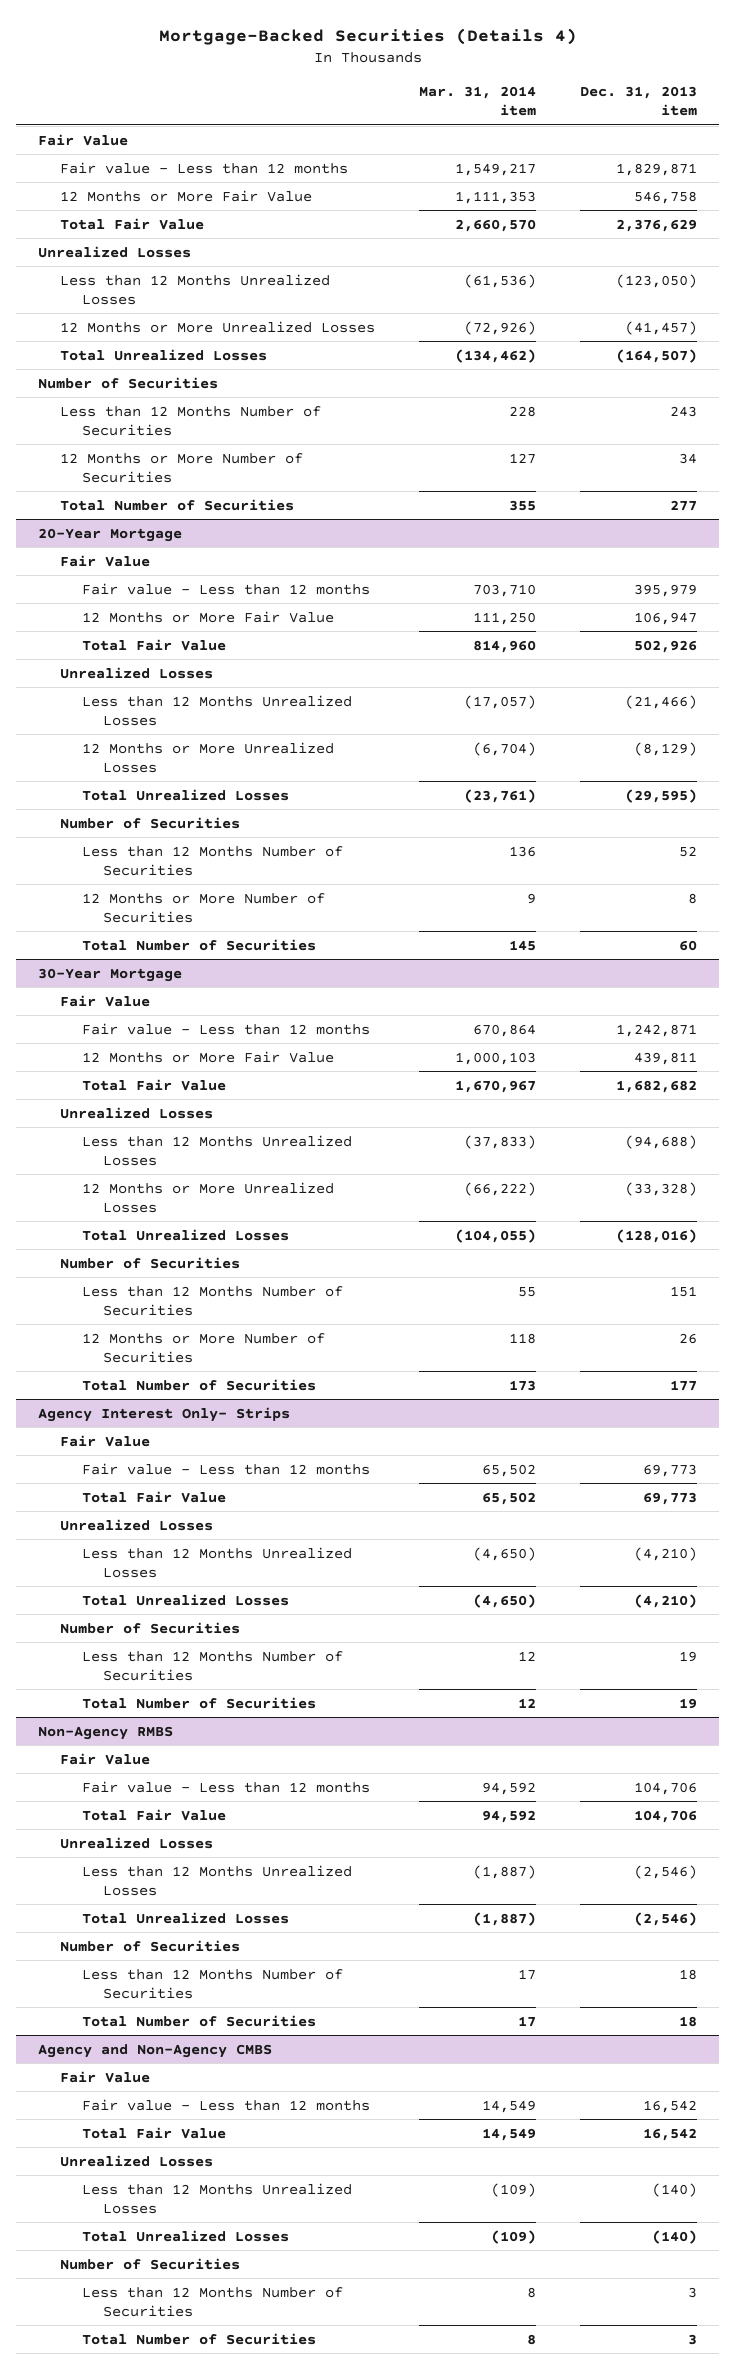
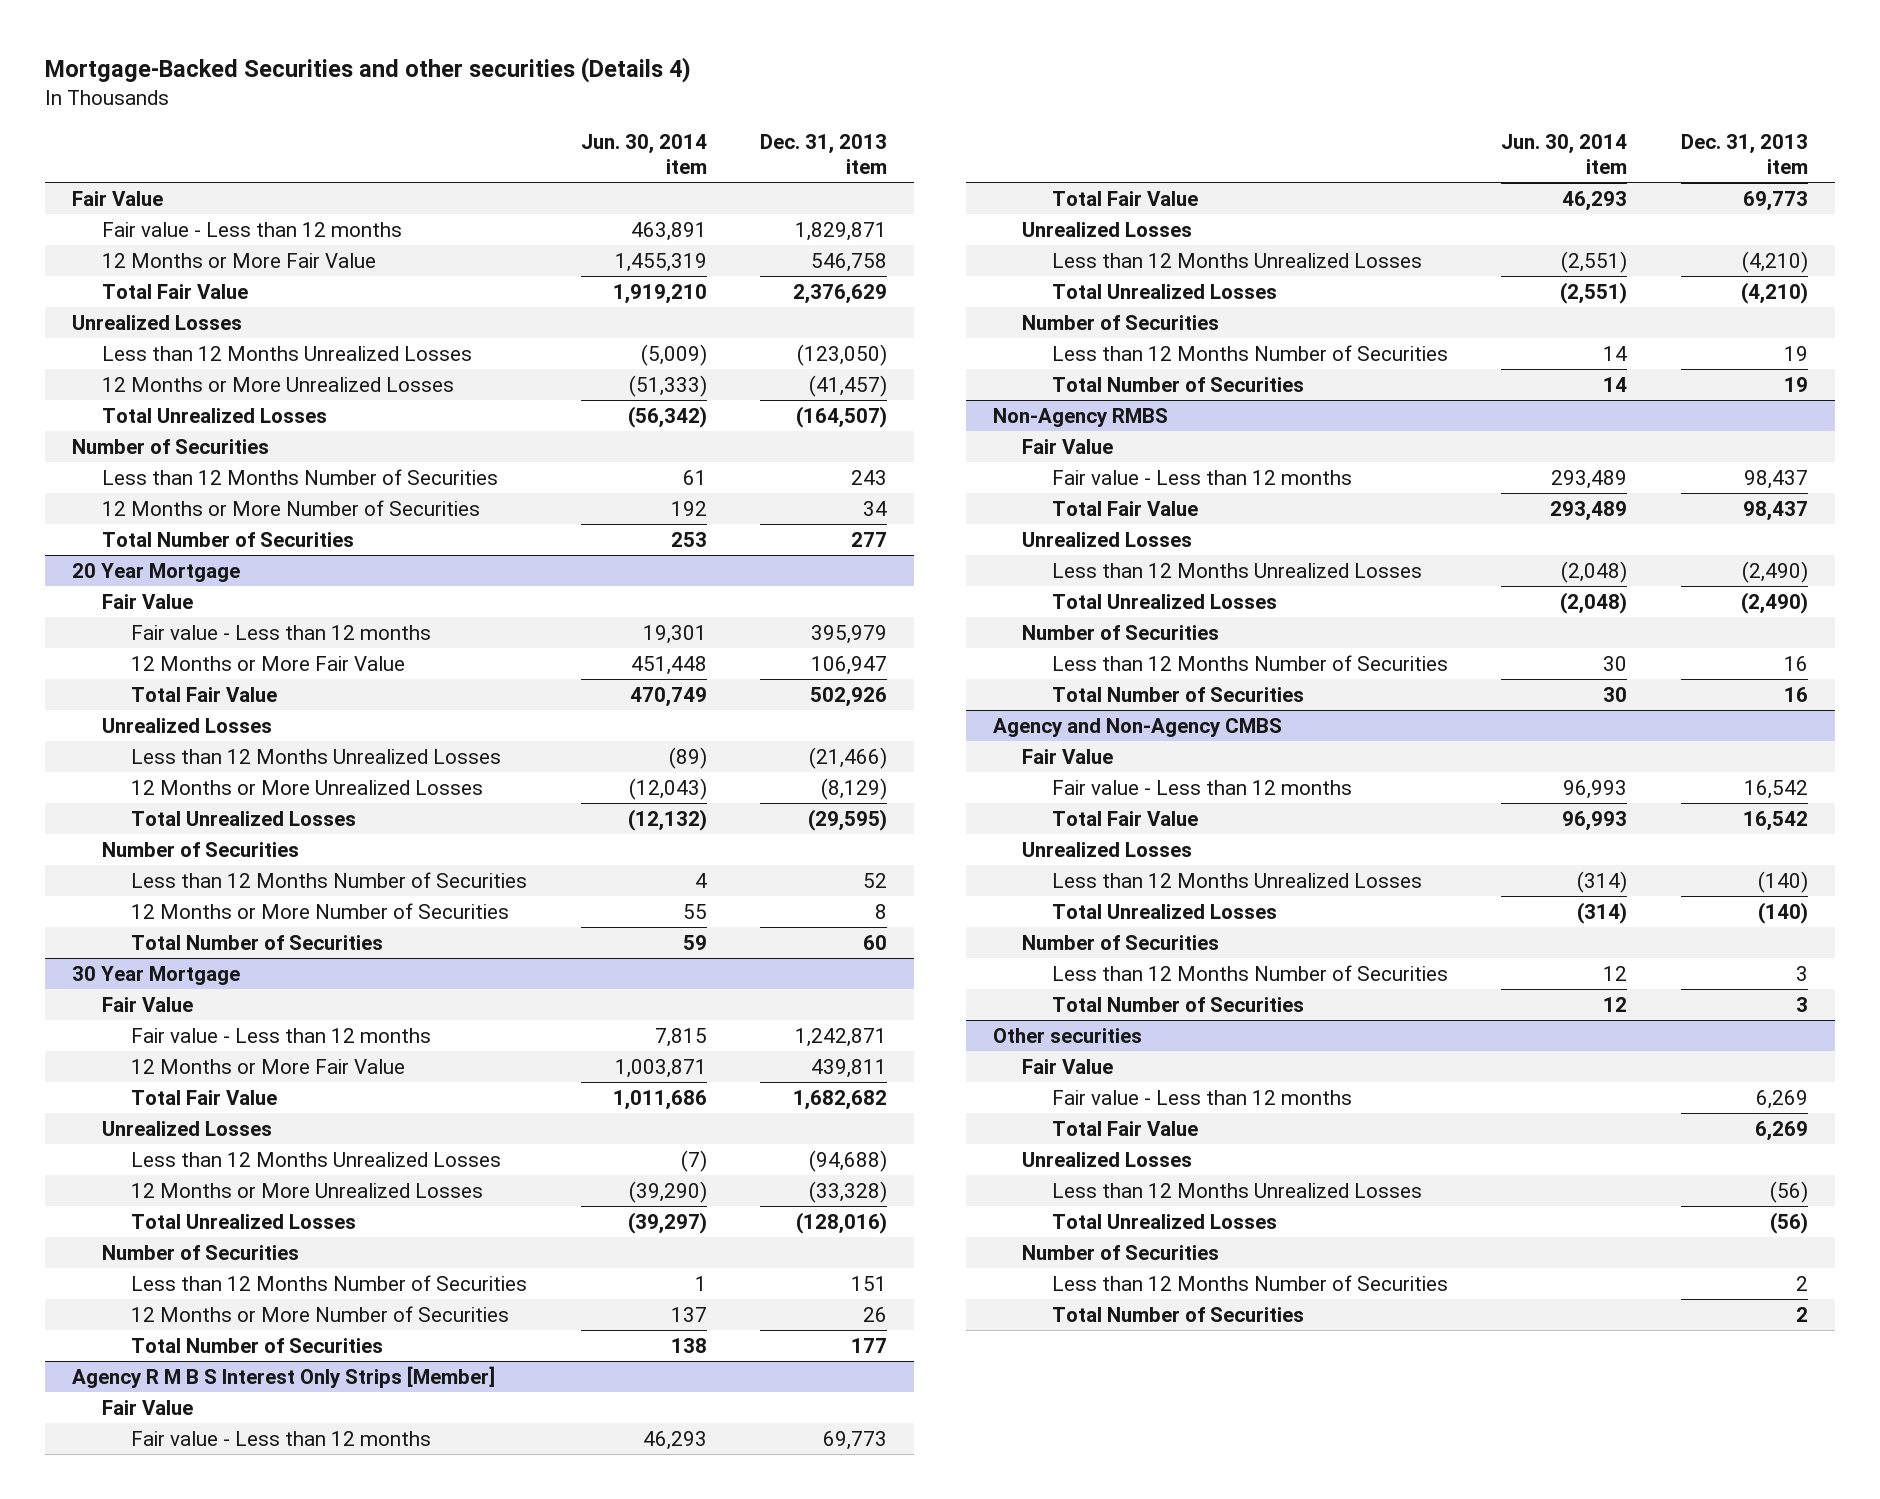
- Mortgage-Backed Securities (Details 4)
+ Mortgage-Backed Securities and other securities (Details 4)
- | Mar. 31, 2014 item | Dec. 31, 2013 item
+ | Jun. 30, 2014 item | Dec. 31, 2013 item
- 20-Year Mortgage
+ 20 Year Mortgage
- 30-Year Mortgage
+ 30 Year Mortgage
- Agency Interest Only- Strips
+ Agency R M B S Interest Only Strips [Member]
@ Non-Agency RMBS
- Fair value - Less than 12 months | 94,592 | 104,706
- Total Fair Value | 94,592 | 104,706
+ Fair value - Less than 12 months | 293,489 | 98,437
+ Total Fair Value | 293,489 | 98,437
- Less than 12 Months Unrealized Losses | (1,887) | (2,546)
- Total Unrealized Losses | (1,887) | (2,546)
+ Less than 12 Months Unrealized Losses | (2,048) | (2,490)
+ Total Unrealized Losses | (2,048) | (2,490)
- Less than 12 Months Number of Securities | 17 | 18
- Total Number of Securities | 17 | 18
+ Less than 12 Months Number of Securities | 30 | 16
+ Total Number of Securities | 30 | 16
+ Other securities
+ Fair Value
+ Fair value - Less than 12 months | | 6,269
+ Total Fair Value | | 6,269
+ Unrealized Losses
+ Less than 12 Months Unrealized Losses | | (56)
+ Total Unrealized Losses | | (56)
+ Number of Securities
+ Less than 12 Months Number of Securities | | 2
+ Total Number of Securities | | 2

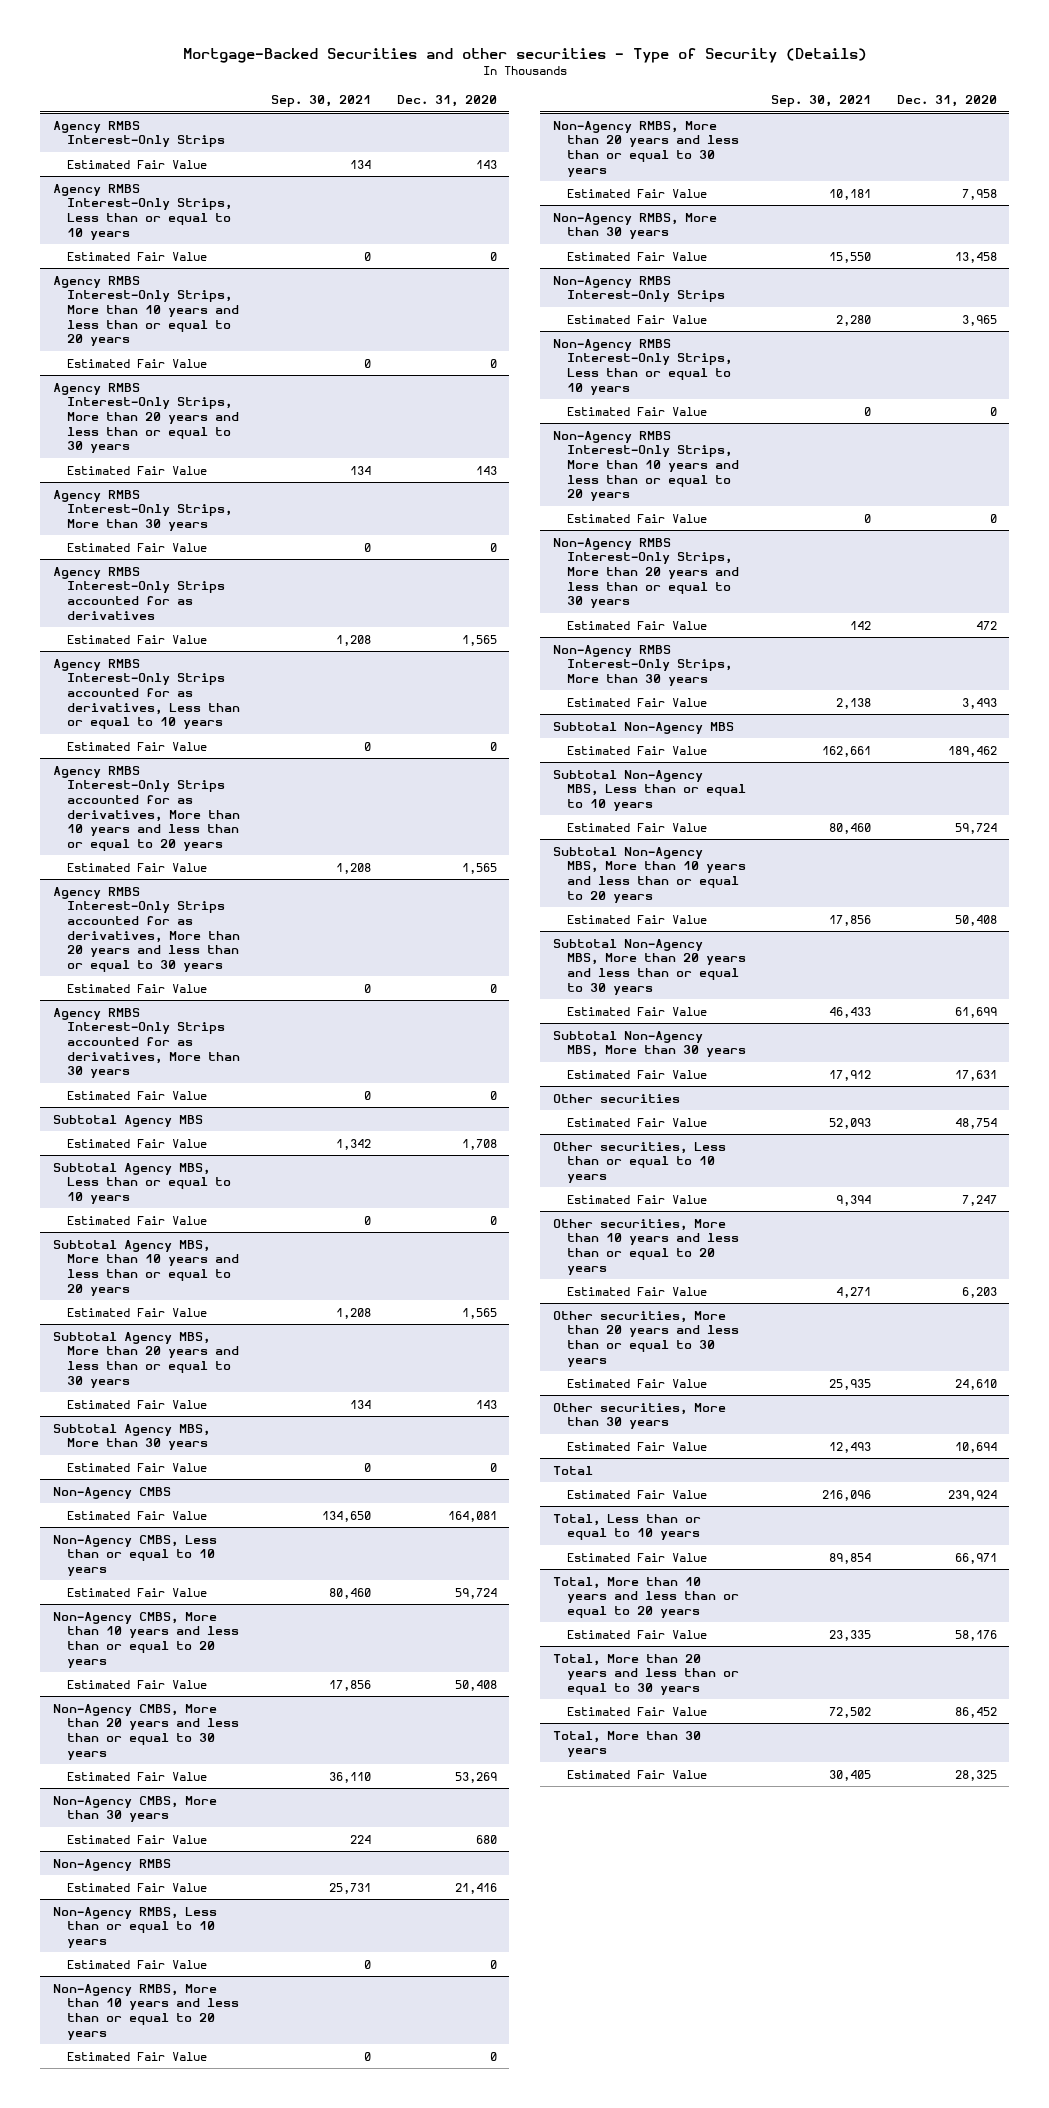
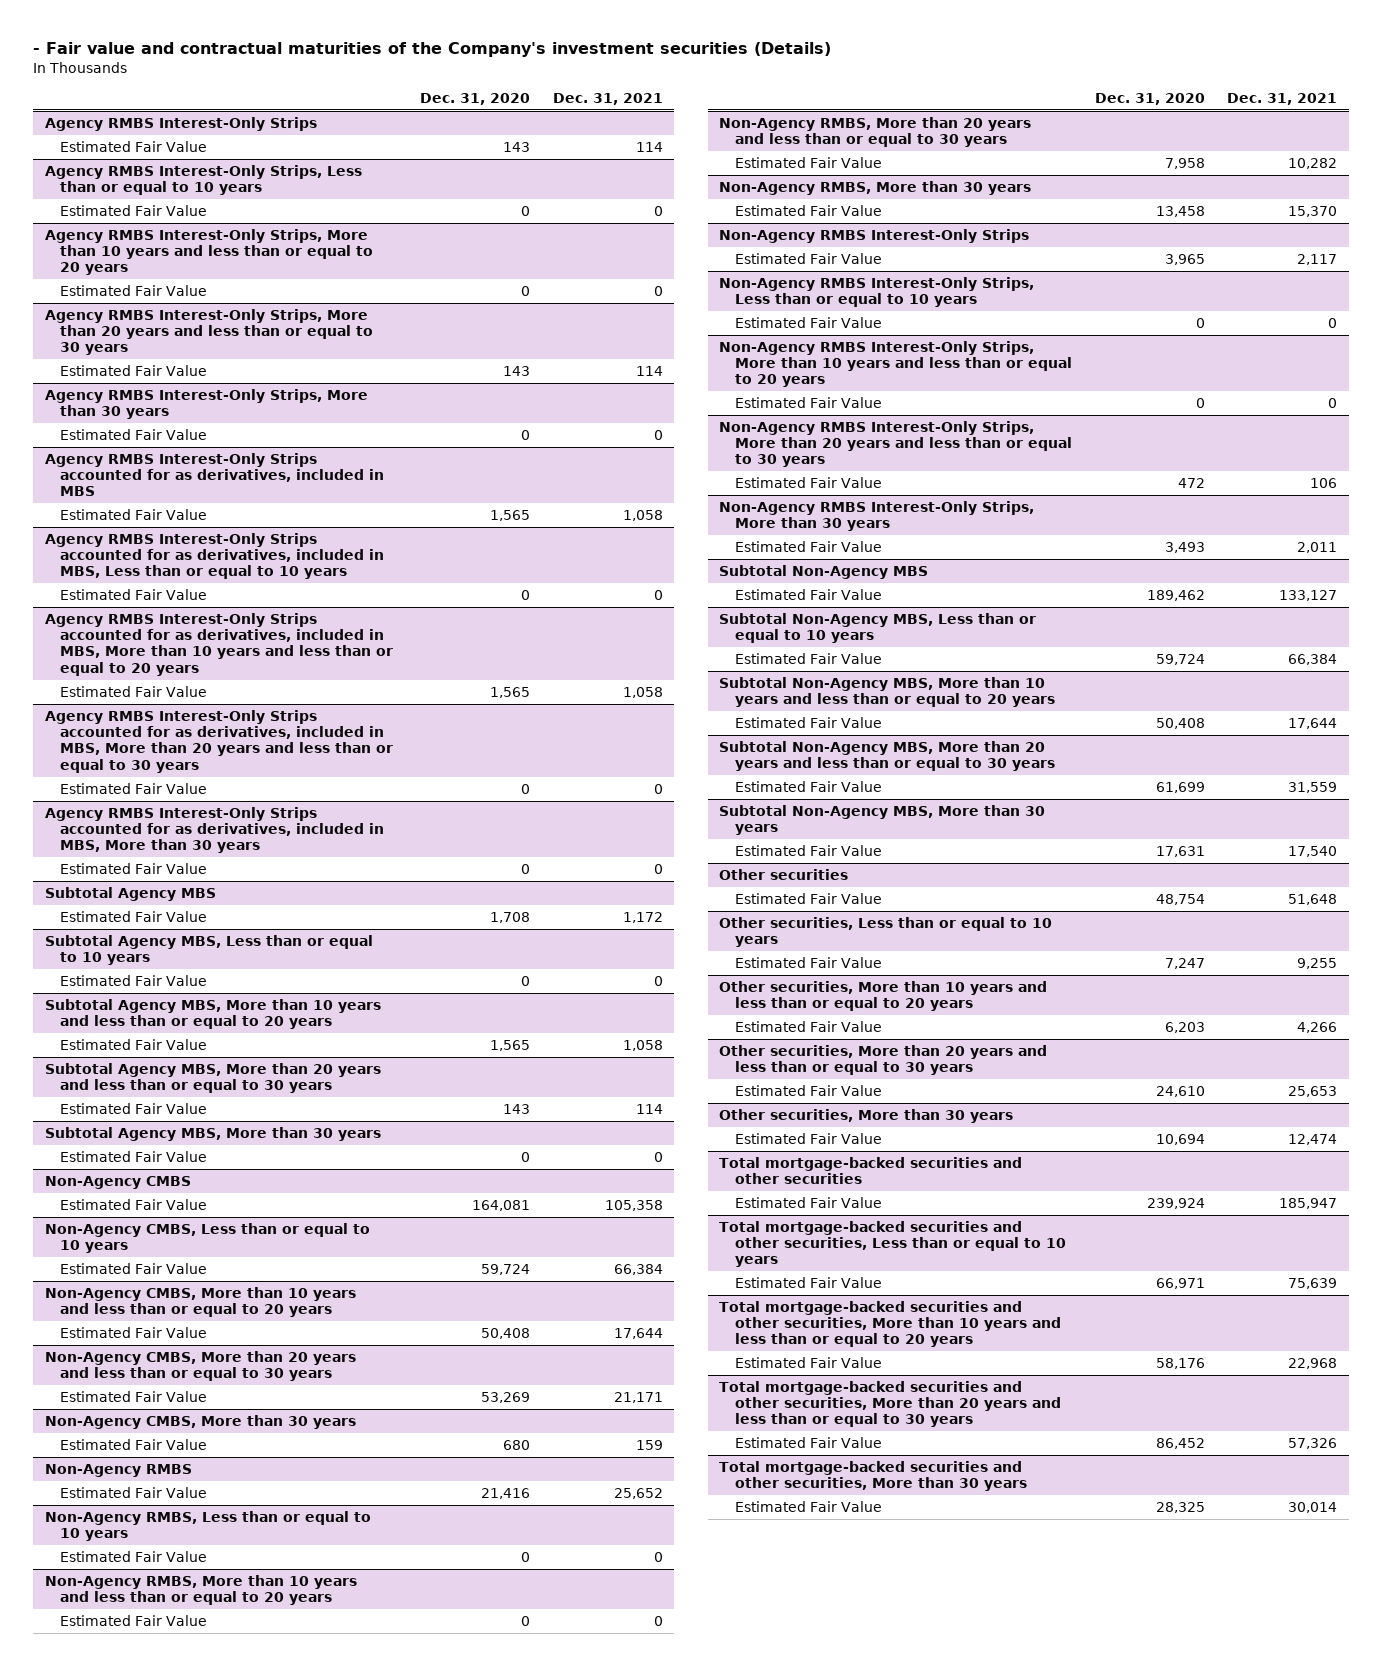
- Mortgage-Backed Securities and other securities - Type of Security (Details)
+ - Fair value and contractual maturities of the Company's investment securities (Details)
- | Sep. 30, 2021 | Dec. 31, 2020
+ | Dec. 31, 2020 | Dec. 31, 2021
- Agency RMBS Interest-Only Strips accounted for as derivatives
+ Agency RMBS Interest-Only Strips accounted for as derivatives, included in MBS
- Agency RMBS Interest-Only Strips accounted for as derivatives, Less than or equal to 10 years
+ Agency RMBS Interest-Only Strips accounted for as derivatives, included in MBS, Less than or equal to 10 years
- Agency RMBS Interest-Only Strips accounted for as derivatives, More than 10 years and less than or equal to 20 years
+ Agency RMBS Interest-Only Strips accounted for as derivatives, included in MBS, More than 10 years and less than or equal to 20 years
- Agency RMBS Interest-Only Strips accounted for as derivatives, More than 20 years and less than or equal to 30 years
+ Agency RMBS Interest-Only Strips accounted for as derivatives, included in MBS, More than 20 years and less than or equal to 30 years
- Agency RMBS Interest-Only Strips accounted for as derivatives, More than 30 years
+ Agency RMBS Interest-Only Strips accounted for as derivatives, included in MBS, More than 30 years
- Total
+ Total mortgage-backed securities and other securities
- Total, Less than or equal to 10 years
+ Total mortgage-backed securities and other securities, Less than or equal to 10 years
- Total, More than 10 years and less than or equal to 20 years
+ Total mortgage-backed securities and other securities, More than 10 years and less than or equal to 20 years
- Total, More than 20 years and less than or equal to 30 years
+ Total mortgage-backed securities and other securities, More than 20 years and less than or equal to 30 years
- Total, More than 30 years
+ Total mortgage-backed securities and other securities, More than 30 years

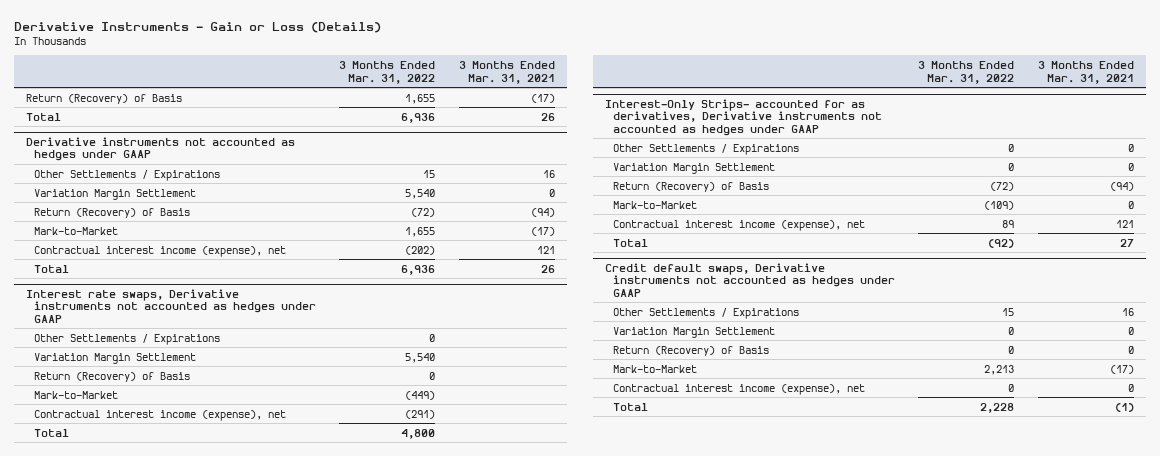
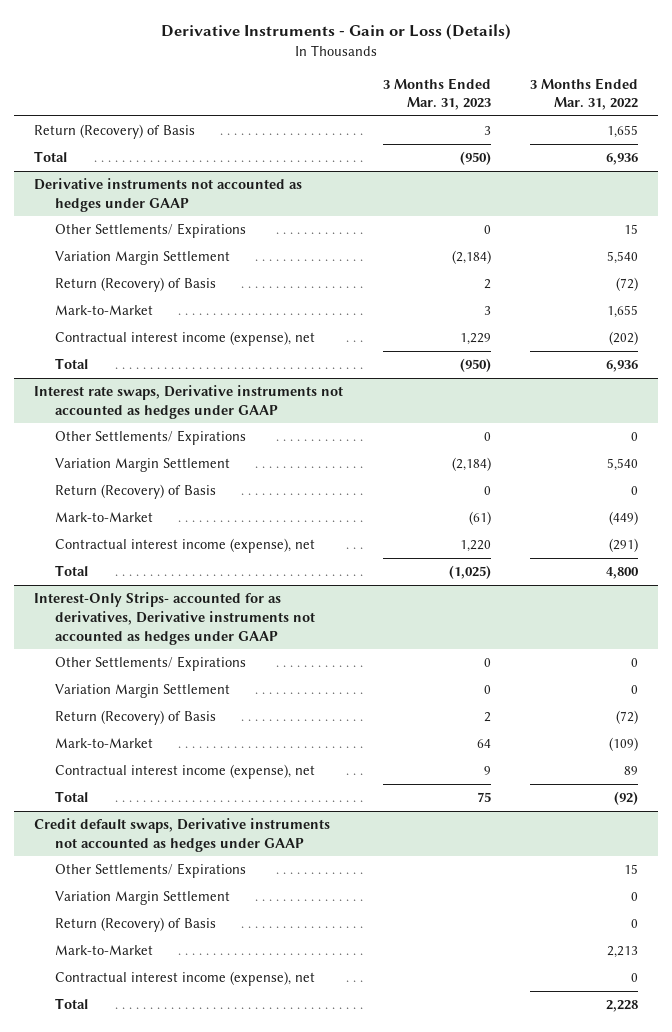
- | 3 Months Ended Mar. 31, 2022 | 3 Months Ended Mar. 31, 2021
+ | 3 Months Ended Mar. 31, 2023 | 3 Months Ended Mar. 31, 2022
@ Derivative instruments not accounted as hedges under GAAP
- Other Settlements / Expirations | 15 | 16
+ Other Settlements/ Expirations | 0 | 15
@ Interest rate swaps, Derivative instruments not accounted as hedges under GAAP
- Other Settlements / Expirations | 0 |
+ Other Settlements/ Expirations | 0 | 0
@ Interest-Only Strips- accounted for as derivatives, Derivative instruments not accounted as hedges under GAAP
- Other Settlements / Expirations | 0 | 0
+ Other Settlements/ Expirations | 0 | 0
@ Credit default swaps, Derivative instruments not accounted as hedges under GAAP
- Other Settlements / Expirations | 15 | 16
+ Other Settlements/ Expirations | | 15

